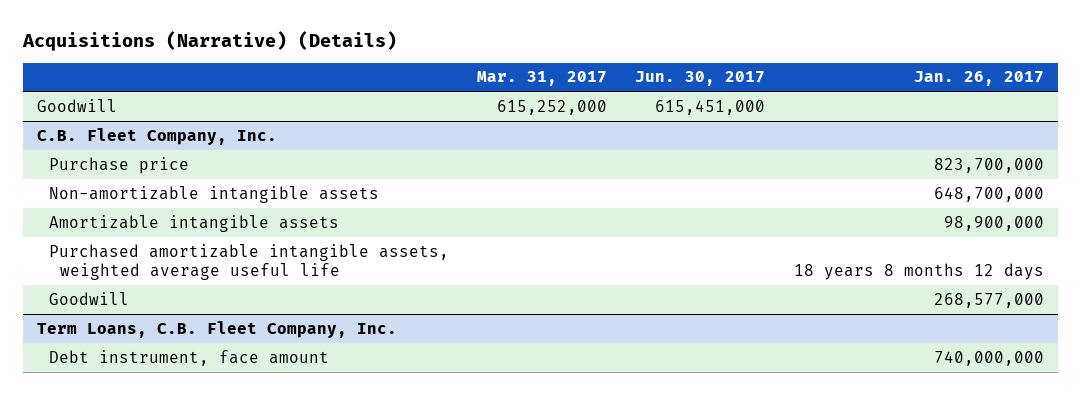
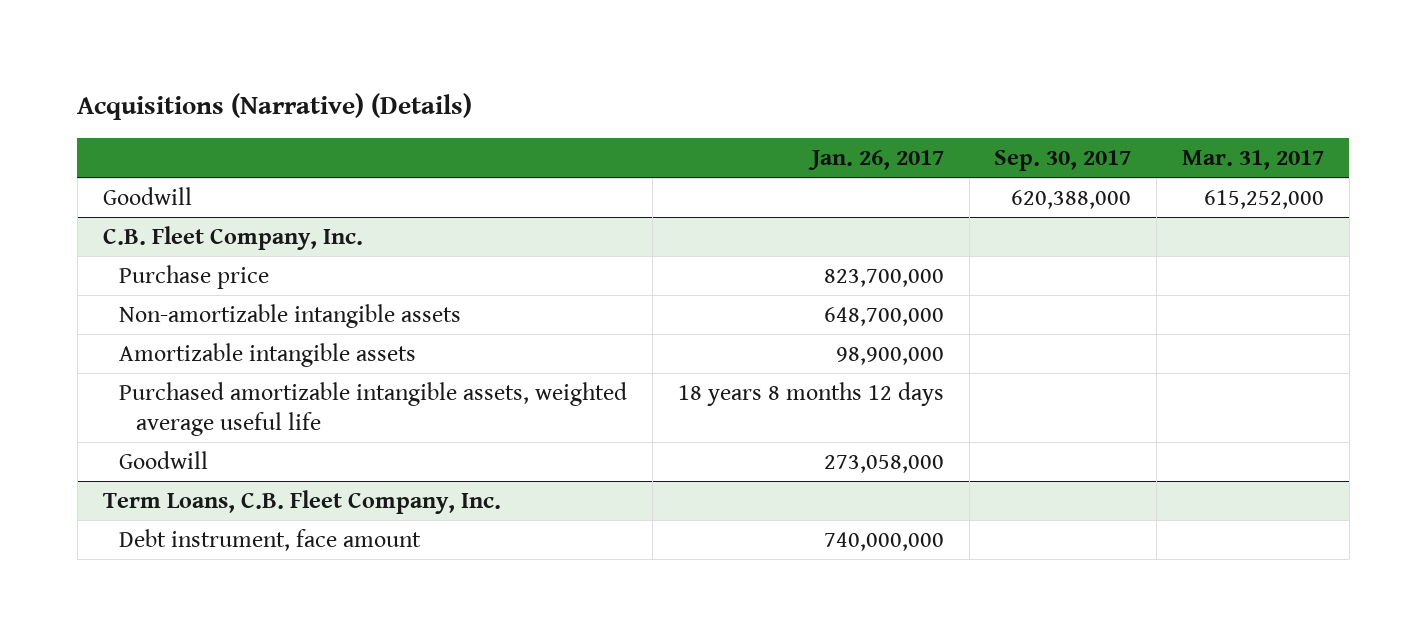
- | Mar. 31, 2017 | Jun. 30, 2017 | Jan. 26, 2017
+ | Jan. 26, 2017 | Sep. 30, 2017 | Mar. 31, 2017
@ C.B. Fleet Company, Inc.
- Goodwill | | | 268,577,000
+ Goodwill | 273,058,000 | |

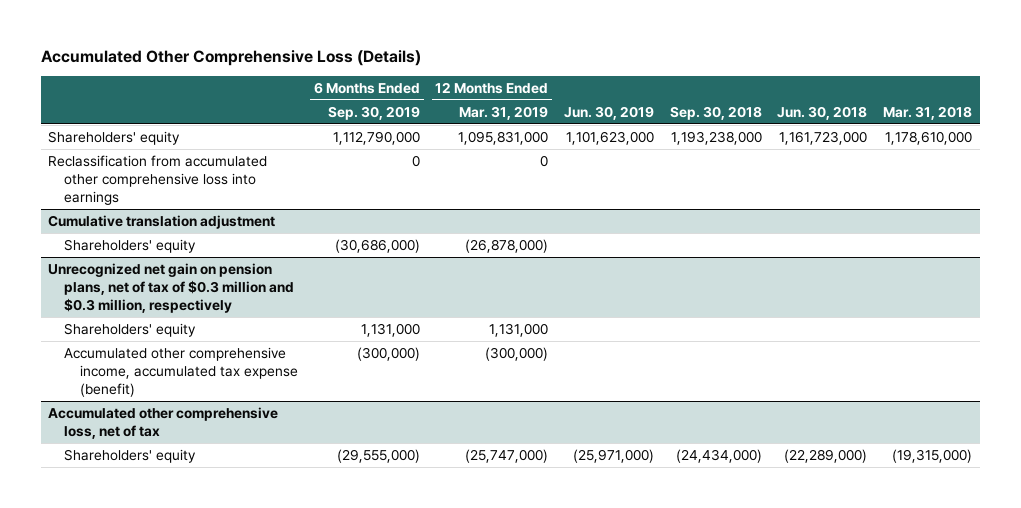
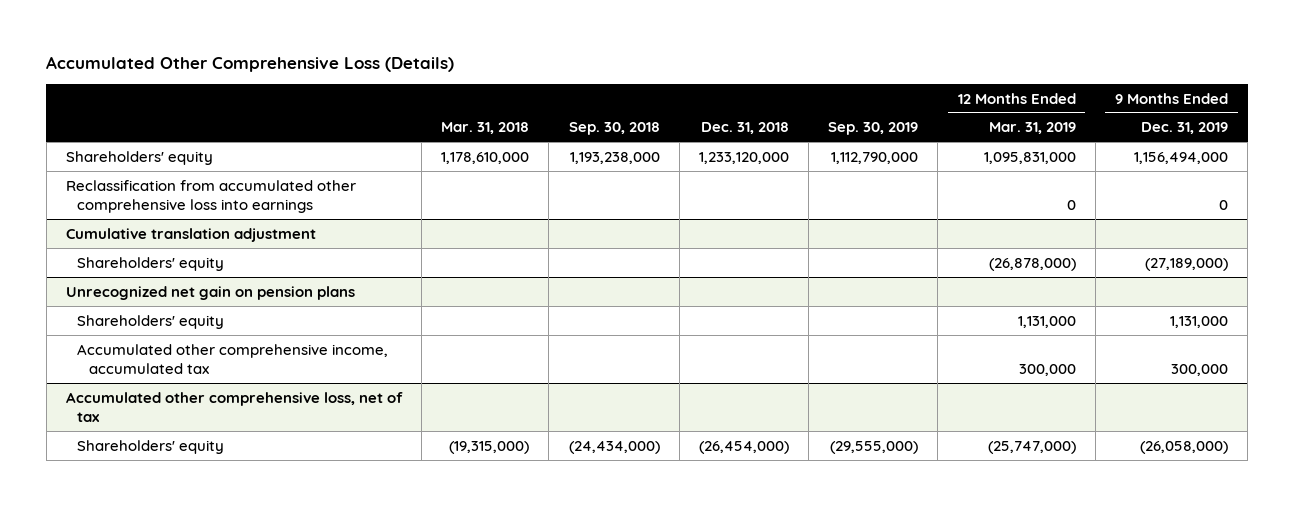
- | 6 Months Ended Sep. 30, 2019 | 12 Months Ended Mar. 31, 2019 | Jun. 30, 2019 | Sep. 30, 2018 | Jun. 30, 2018 | Mar. 31, 2018
+ | Mar. 31, 2018 | Sep. 30, 2018 | Dec. 31, 2018 | Sep. 30, 2019 | 12 Months Ended Mar. 31, 2019 | 9 Months Ended Dec. 31, 2019
- Unrecognized net gain on pension plans, net of tax of $0.3 million and $0.3 million, respectively
+ Unrecognized net gain on pension plans
- Accumulated other comprehensive income, accumulated tax expense (benefit) | (300,000) | (300,000) | | | |
+ Accumulated other comprehensive income, accumulated tax | | | | | 300,000 | 300,000

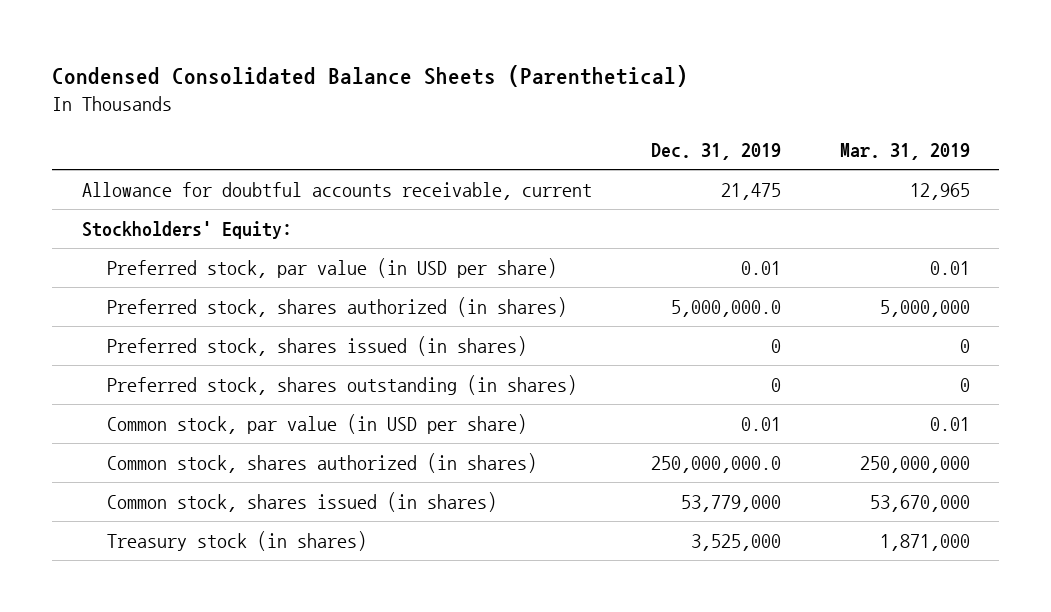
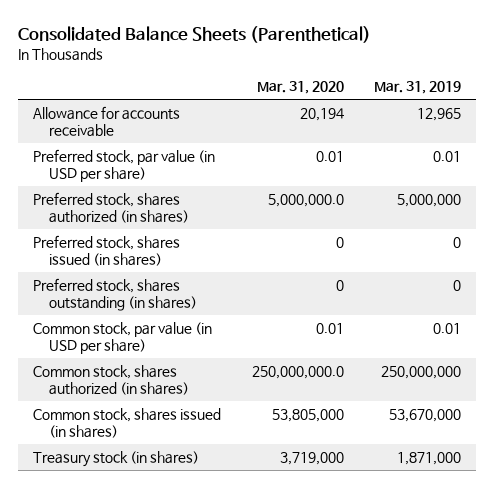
- Condensed Consolidated Balance Sheets (Parenthetical)
+ Consolidated Balance Sheets (Parenthetical)
- | Dec. 31, 2019 | Mar. 31, 2019
+ | Mar. 31, 2020 | Mar. 31, 2019
- Allowance for doubtful accounts receivable, current | 21,475 | 12,965
- Stockholders' Equity:
+ Allowance for accounts receivable | 20,194 | 12,965

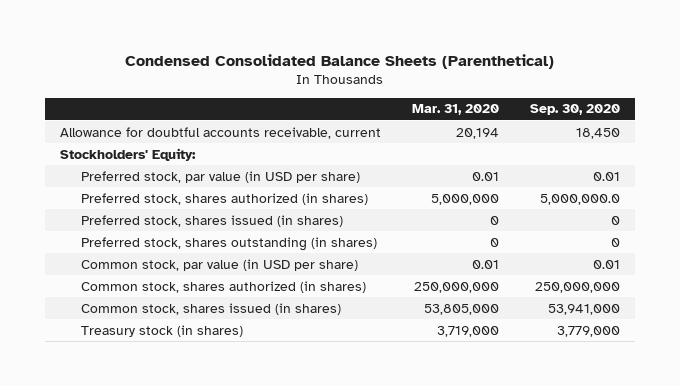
- Consolidated Balance Sheets (Parenthetical)
+ Condensed Consolidated Balance Sheets (Parenthetical)
- | Mar. 31, 2020 | Mar. 31, 2019
+ | Mar. 31, 2020 | Sep. 30, 2020
- Allowance for accounts receivable | 20,194 | 12,965
+ Allowance for doubtful accounts receivable, current | 20,194 | 18,450
+ Stockholders' Equity:
- Preferred stock, shares authorized (in shares) | 5,000,000.0 | 5,000,000
+ Preferred stock, shares authorized (in shares) | 5,000,000 | 5,000,000.0
- Common stock, shares authorized (in shares) | 250,000,000.0 | 250,000,000
+ Common stock, shares authorized (in shares) | 250,000,000 | 250,000,000

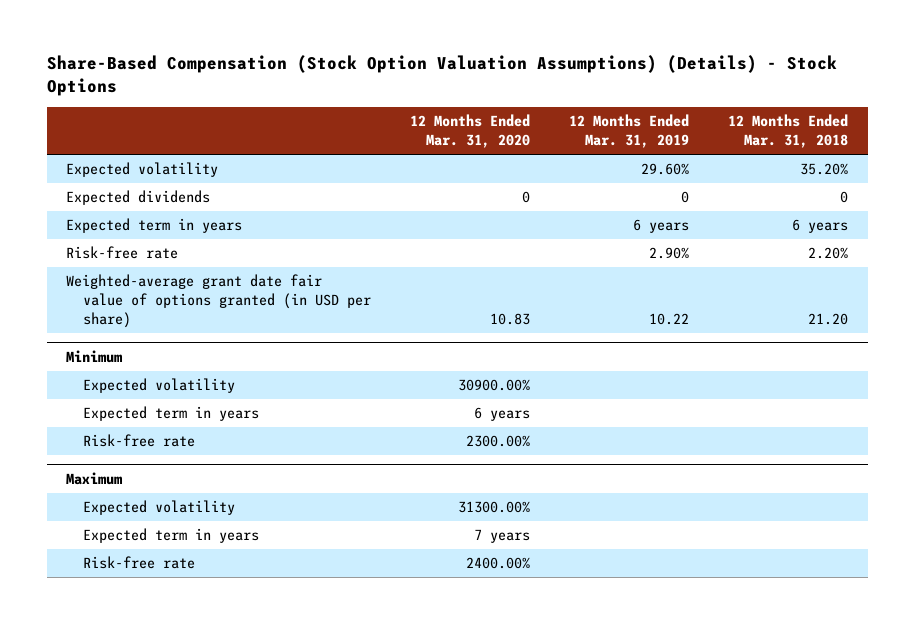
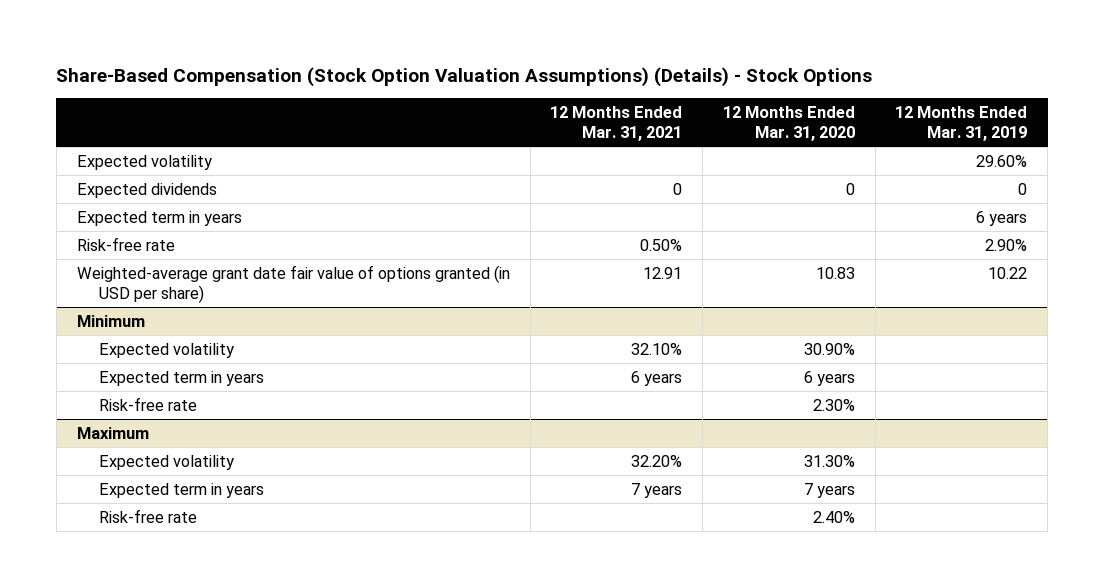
- | 12 Months Ended Mar. 31, 2020 | 12 Months Ended Mar. 31, 2019 | 12 Months Ended Mar. 31, 2018
+ | 12 Months Ended Mar. 31, 2021 | 12 Months Ended Mar. 31, 2020 | 12 Months Ended Mar. 31, 2019
@ Minimum
- Expected volatility | 30900.00% | |
+ Expected volatility | 32.10% | 30.90% |
- Risk-free rate | 2300.00% | |
+ Risk-free rate | | 2.30% |
@ Maximum
- Expected volatility | 31300.00% | |
+ Expected volatility | 32.20% | 31.30% |
- Risk-free rate | 2400.00% | |
+ Risk-free rate | | 2.40% |

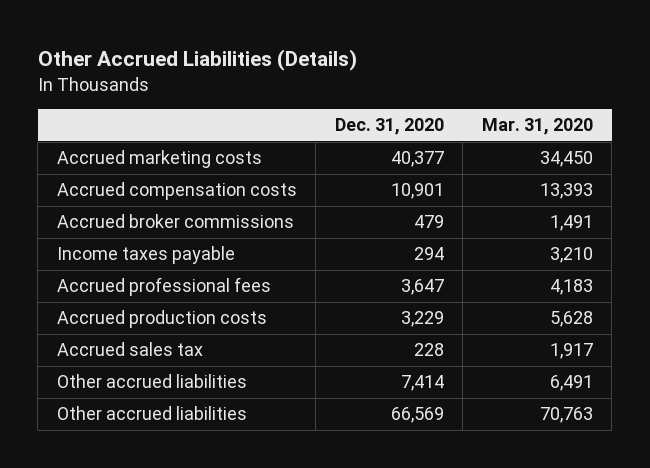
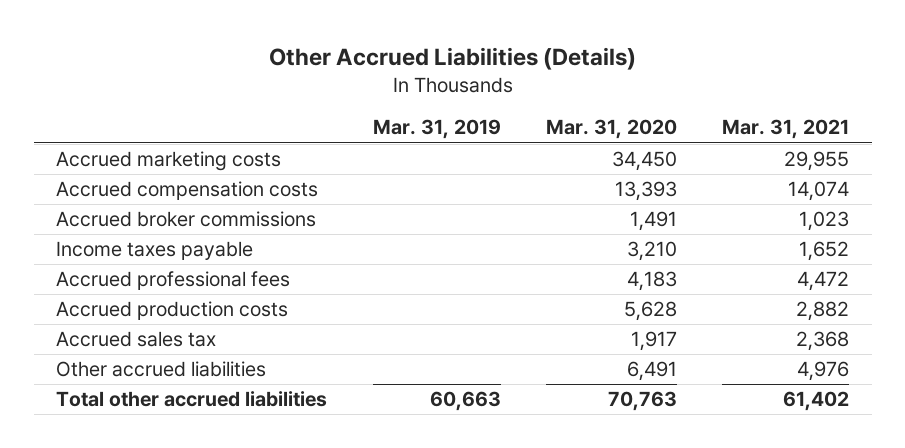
- | Dec. 31, 2020 | Mar. 31, 2020
+ | Mar. 31, 2019 | Mar. 31, 2020 | Mar. 31, 2021
- Other accrued liabilities | 66,569 | 70,763
+ Total other accrued liabilities | 60,663 | 70,763 | 61,402

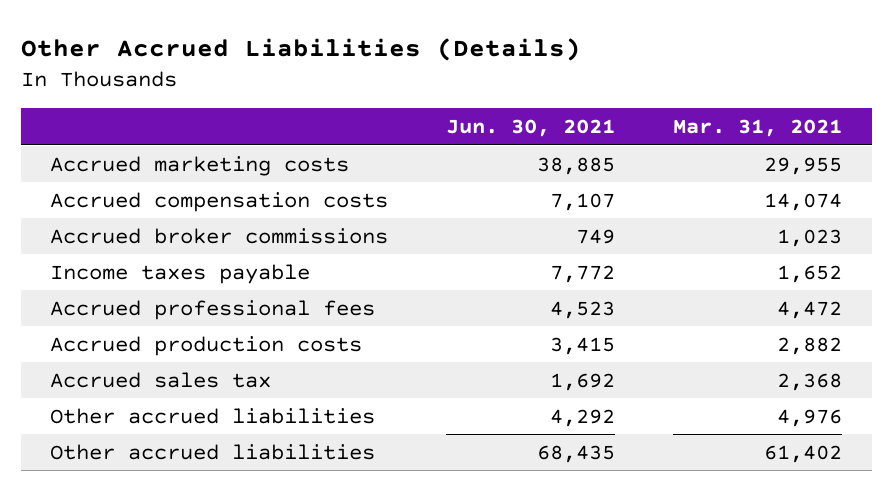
- | Mar. 31, 2019 | Mar. 31, 2020 | Mar. 31, 2021
+ | Jun. 30, 2021 | Mar. 31, 2021
- Total other accrued liabilities | 60,663 | 70,763 | 61,402
+ Other accrued liabilities | 68,435 | 61,402

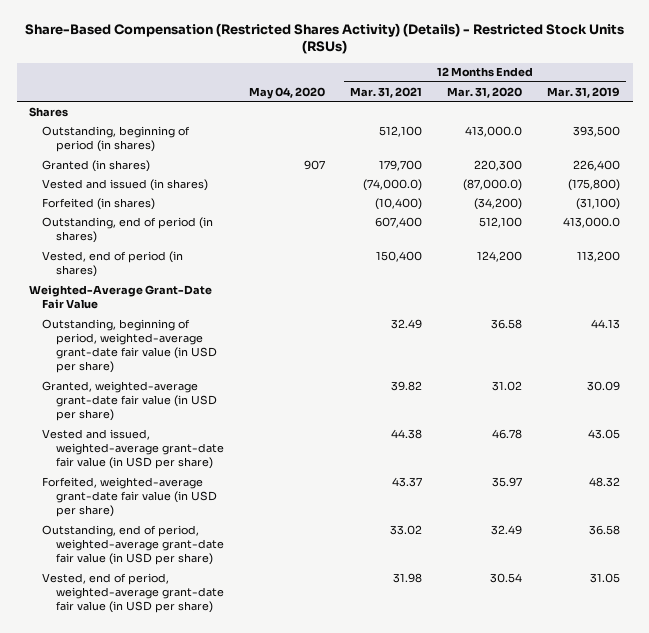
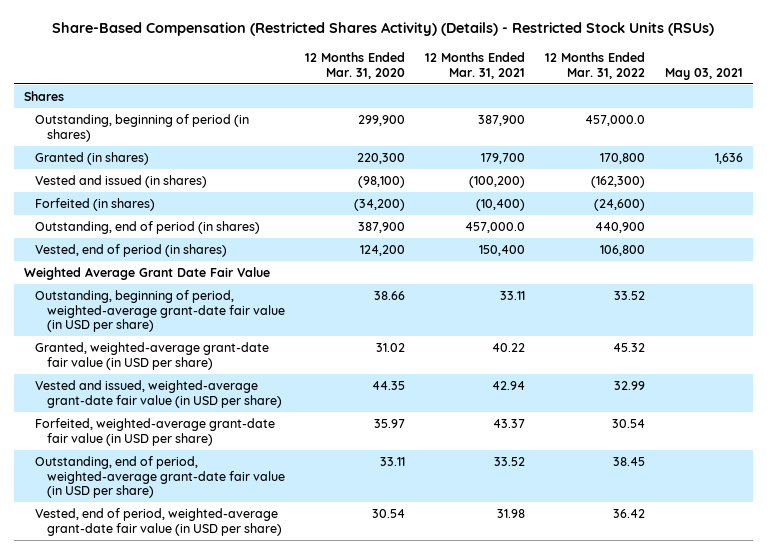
- | May 04, 2020 | 12 Months Ended Mar. 31, 2021 | 12 Months Ended Mar. 31, 2020 | 12 Months Ended Mar. 31, 2019
+ | 12 Months Ended Mar. 31, 2020 | 12 Months Ended Mar. 31, 2021 | 12 Months Ended Mar. 31, 2022 | May 03, 2021
- Outstanding, beginning of period (in shares) | | 512,100 | 413,000.0 | 393,500
+ Outstanding, beginning of period (in shares) | 299,900 | 387,900 | 457,000.0 |
- Vested and issued (in shares) | | (74,000.0) | (87,000.0) | (175,800)
+ Vested and issued (in shares) | (98,100) | (100,200) | (162,300) |
- Outstanding, end of period (in shares) | | 607,400 | 512,100 | 413,000.0
+ Outstanding, end of period (in shares) | 387,900 | 457,000.0 | 440,900 |
- Weighted-Average Grant-Date Fair Value
- Outstanding, beginning of period, weighted-average grant-date fair value (in USD per share) | | 32.49 | 36.58 | 44.13
- Granted, weighted-average grant-date fair value (in USD per share) | | 39.82 | 31.02 | 30.09
- Vested and issued, weighted-average grant-date fair value (in USD per share) | | 44.38 | 46.78 | 43.05
+ Weighted Average Grant Date Fair Value
+ Outstanding, beginning of period, weighted-average grant-date fair value (in USD per share) | 38.66 | 33.11 | 33.52 |
+ Granted, weighted-average grant-date fair value (in USD per share) | 31.02 | 40.22 | 45.32 |
+ Vested and issued, weighted-average grant-date fair value (in USD per share) | 44.35 | 42.94 | 32.99 |
- Outstanding, end of period, weighted-average grant-date fair value (in USD per share) | | 33.02 | 32.49 | 36.58
+ Outstanding, end of period, weighted-average grant-date fair value (in USD per share) | 33.11 | 33.52 | 38.45 |

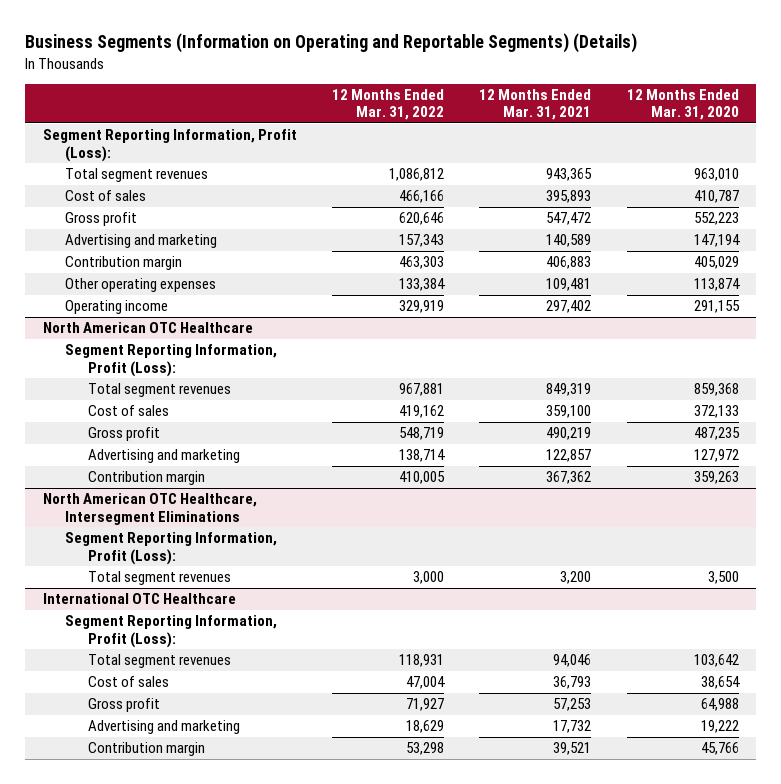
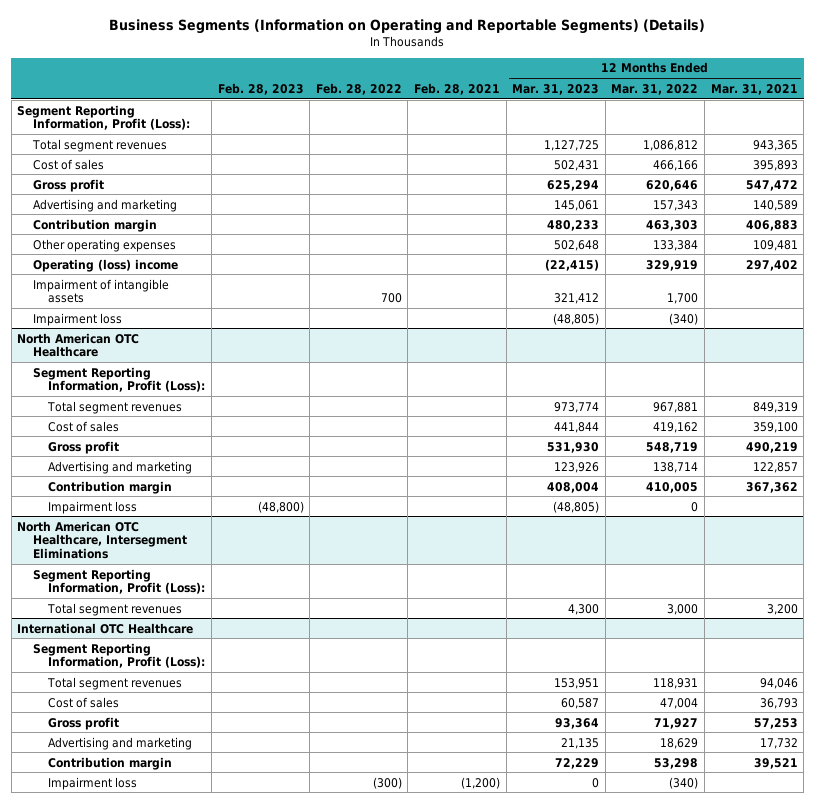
- | 12 Months Ended Mar. 31, 2022 | 12 Months Ended Mar. 31, 2021 | 12 Months Ended Mar. 31, 2020
+ | Feb. 28, 2023 | Feb. 28, 2022 | Feb. 28, 2021 | 12 Months Ended Mar. 31, 2023 | 12 Months Ended Mar. 31, 2022 | 12 Months Ended Mar. 31, 2021
- Operating income | 329,919 | 297,402 | 291,155
+ Operating (loss) income | | | | (22,415) | 329,919 | 297,402
+ Impairment of intangible assets | | 700 | | 321,412 | 1,700 |
+ Impairment loss | | | | (48,805) | (340) |
@ North American OTC Healthcare
+ Impairment loss | (48,800) | | | (48,805) | 0 |
@ International OTC Healthcare
+ Impairment loss | | (300) | (1,200) | 0 | (340) |

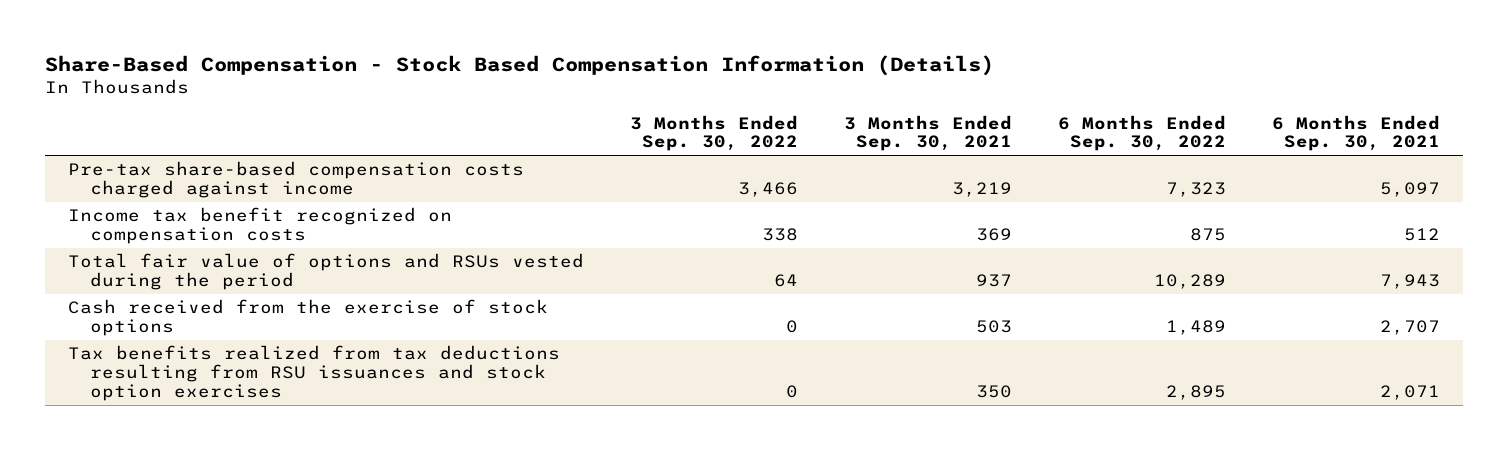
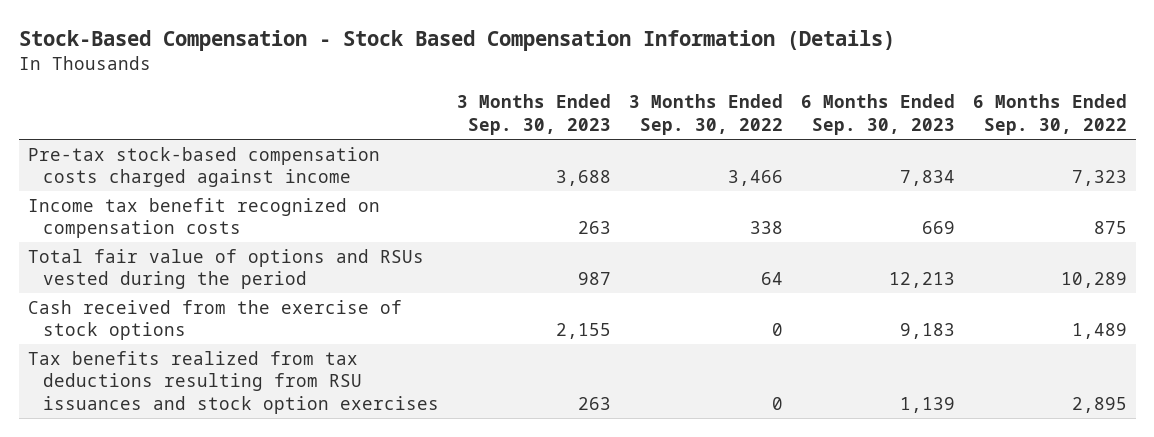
- Share-Based Compensation - Stock Based Compensation Information (Details)
+ Stock-Based Compensation - Stock Based Compensation Information (Details)
- | 3 Months Ended Sep. 30, 2022 | 3 Months Ended Sep. 30, 2021 | 6 Months Ended Sep. 30, 2022 | 6 Months Ended Sep. 30, 2021
+ | 3 Months Ended Sep. 30, 2023 | 3 Months Ended Sep. 30, 2022 | 6 Months Ended Sep. 30, 2023 | 6 Months Ended Sep. 30, 2022
- Pre-tax share-based compensation costs charged against income | 3,466 | 3,219 | 7,323 | 5,097
+ Pre-tax stock-based compensation costs charged against income | 3,688 | 3,466 | 7,834 | 7,323

